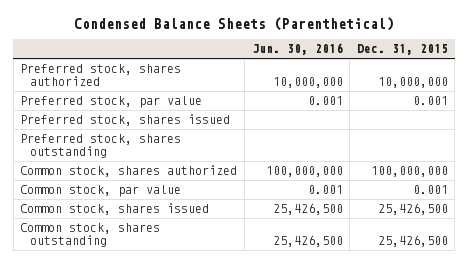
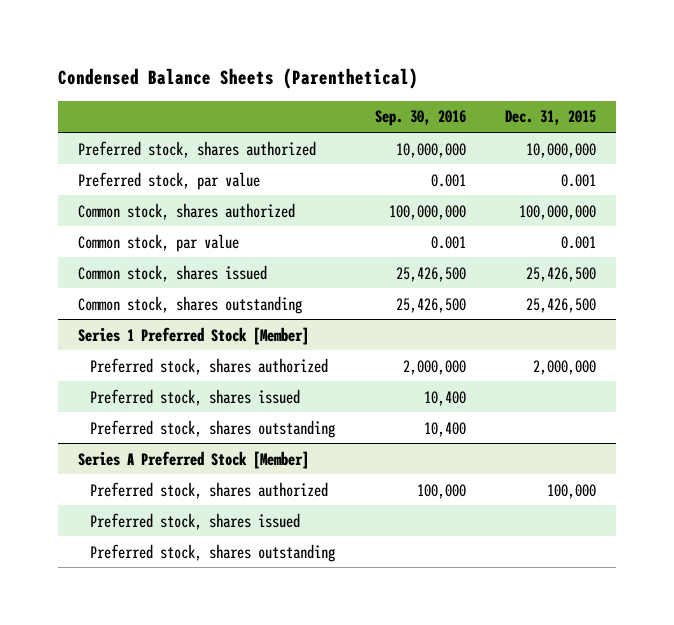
- | Jun. 30, 2016 | Dec. 31, 2015
+ | Sep. 30, 2016 | Dec. 31, 2015
- Preferred stock, shares issued
- Preferred stock, shares outstanding
+ Series 1 Preferred Stock [Member]
+ Preferred stock, shares authorized | 2,000,000 | 2,000,000
+ Preferred stock, shares issued | 10,400 |
+ Preferred stock, shares outstanding | 10,400 |
+ Series A Preferred Stock [Member]
+ Preferred stock, shares authorized | 100,000 | 100,000
+ Preferred stock, shares issued
+ Preferred stock, shares outstanding

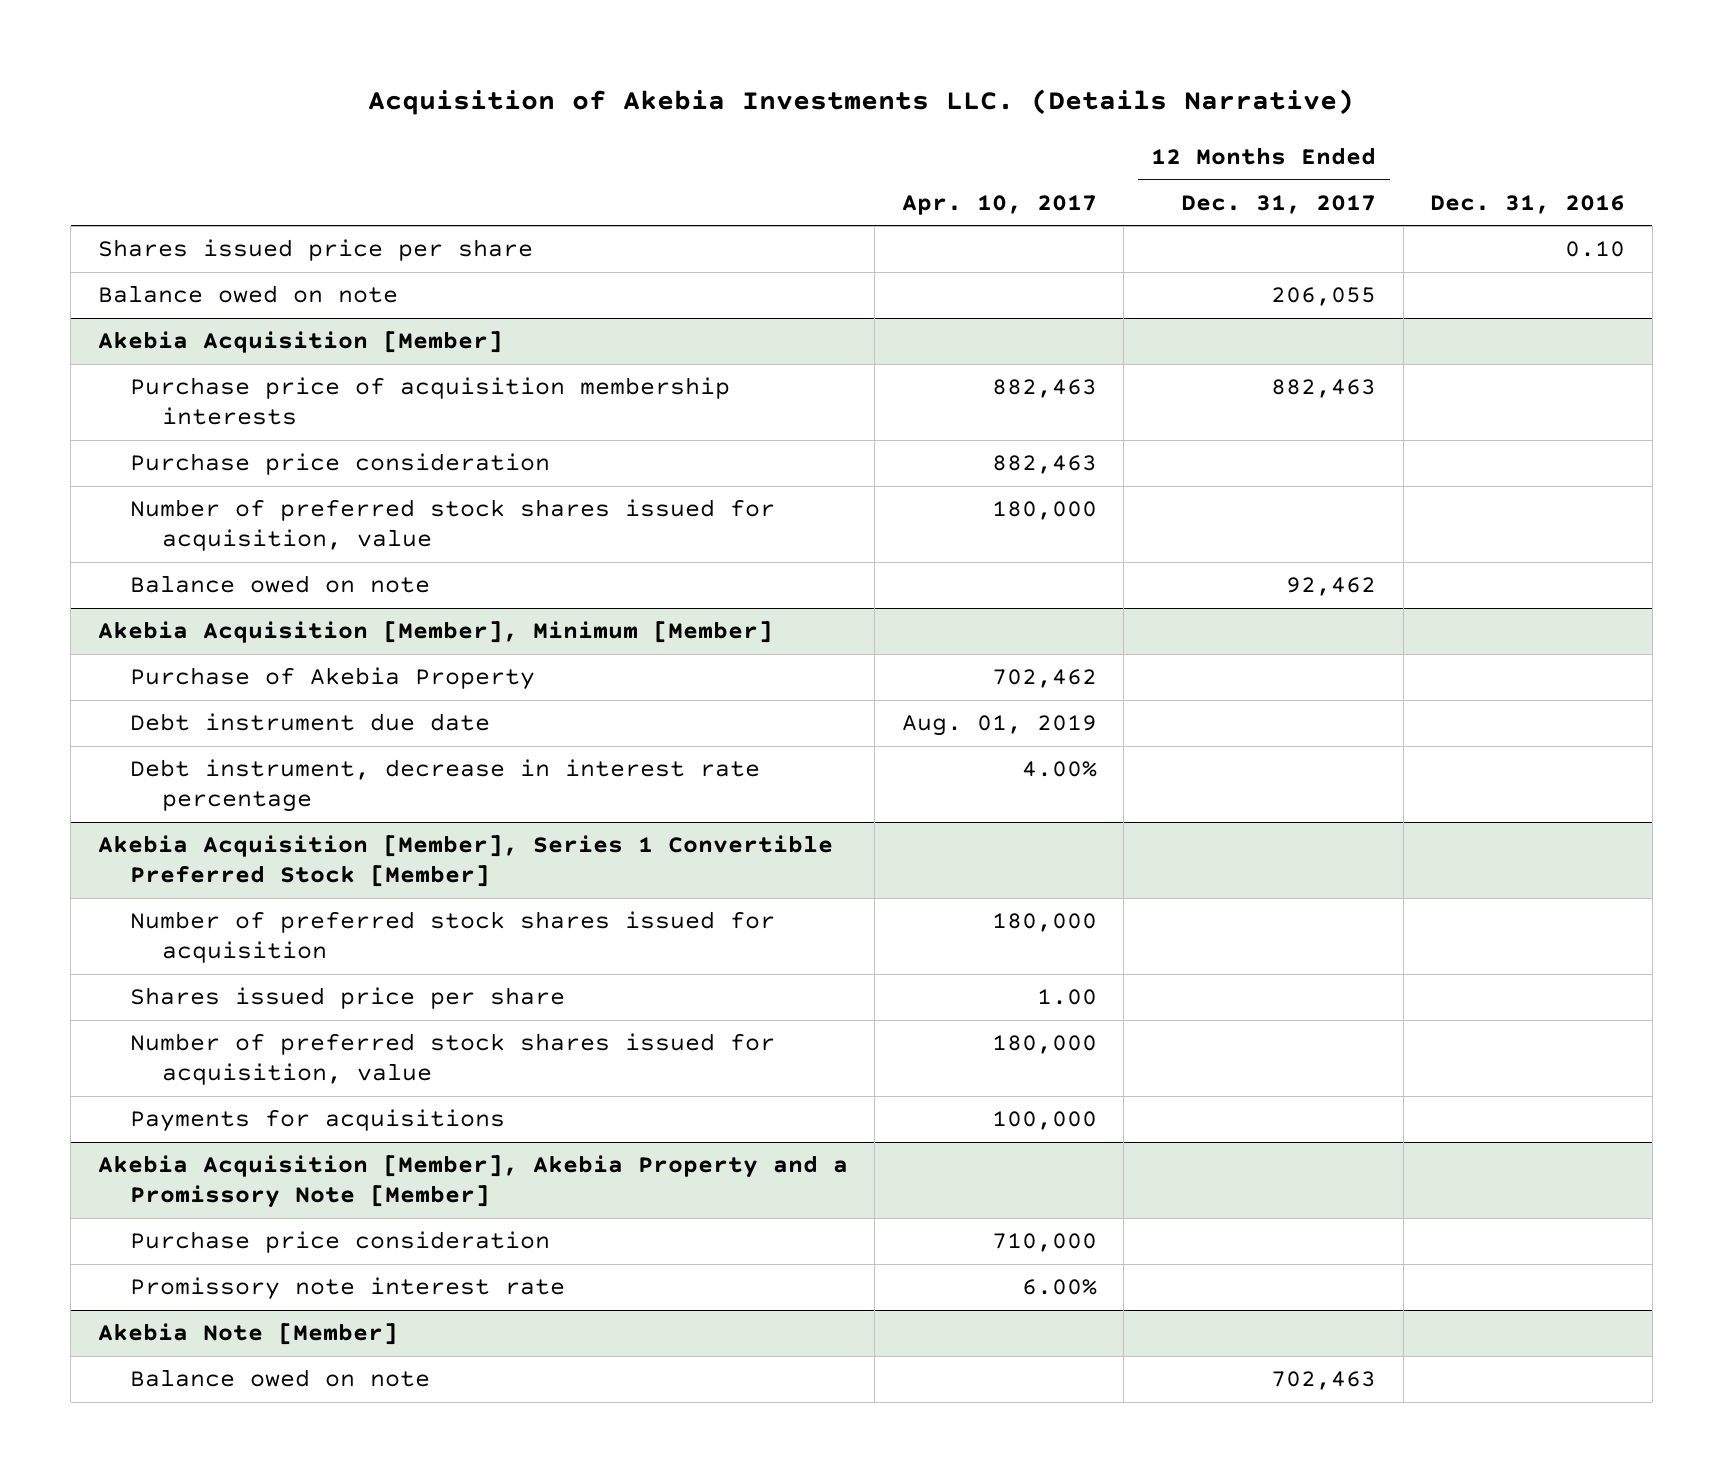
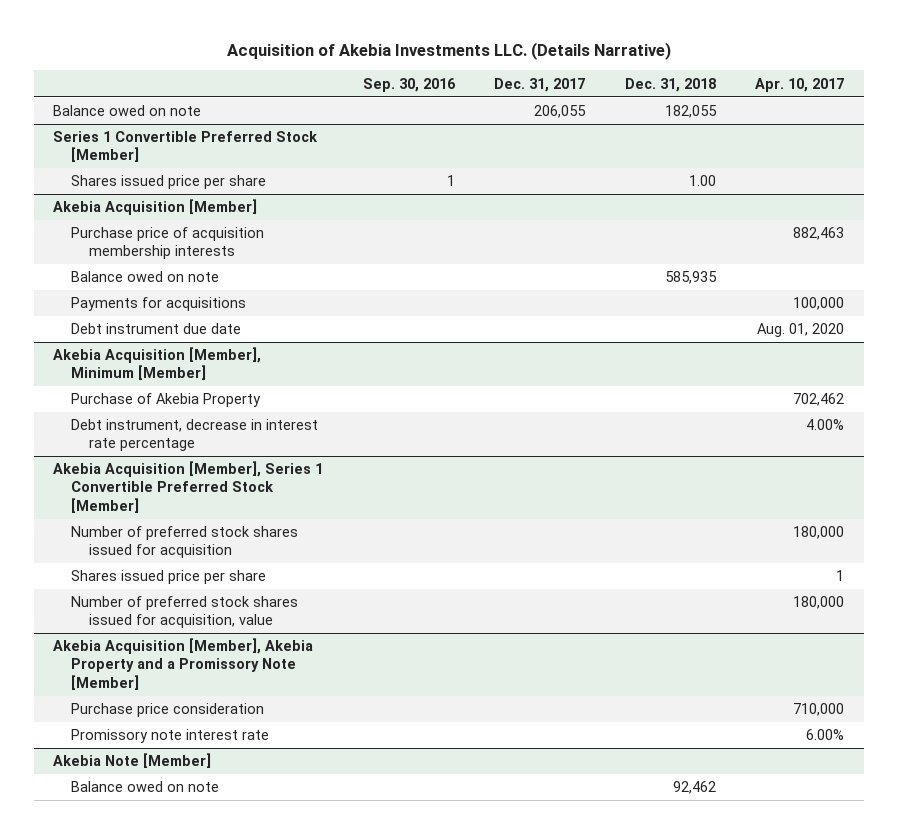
- | Apr. 10, 2017 | 12 Months Ended Dec. 31, 2017 | Dec. 31, 2016
+ | Sep. 30, 2016 | Dec. 31, 2017 | Dec. 31, 2018 | Apr. 10, 2017
- Shares issued price per share | | | 0.10
+ Series 1 Convertible Preferred Stock [Member]
+ Shares issued price per share | 1 | | 1.00 |
@ Akebia Acquisition [Member]
- Purchase price consideration | 882,463 | |
- Number of preferred stock shares issued for acquisition, value | 180,000 | |
+ Payments for acquisitions | | | | 100,000
+ Debt instrument due date | | | | Aug. 01, 2020
@ Akebia Acquisition [Member], Minimum [Member]
- Debt instrument due date | Aug. 01, 2019 | |
@ Akebia Acquisition [Member], Series 1 Convertible Preferred Stock [Member]
- Shares issued price per share | 1.00 | |
+ Shares issued price per share | | | | 1
- Payments for acquisitions | 100,000 | |

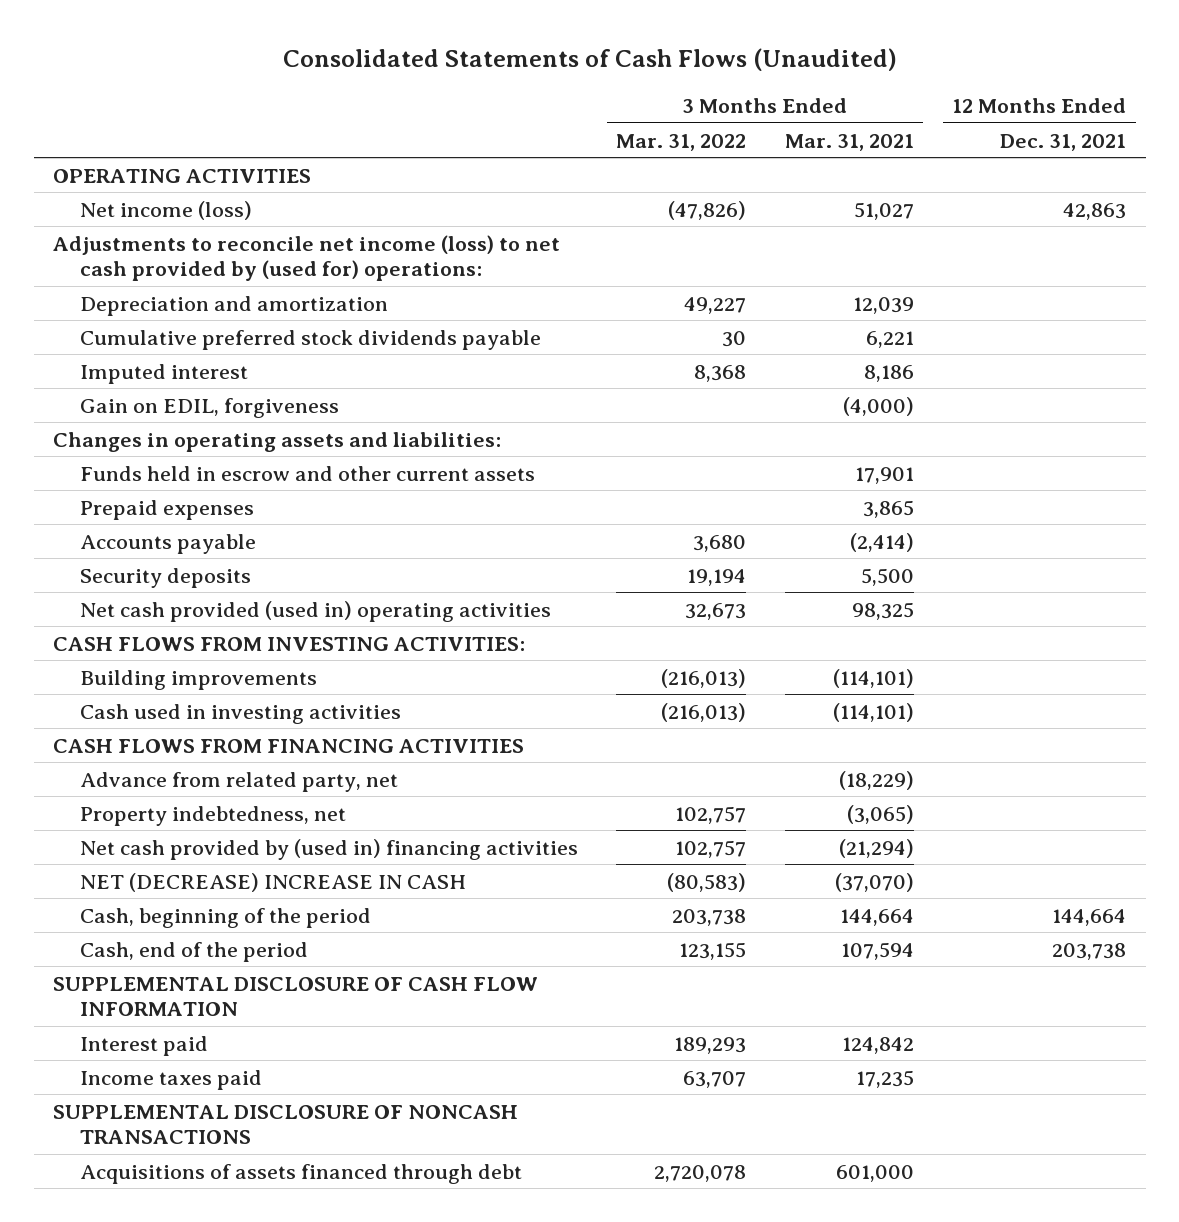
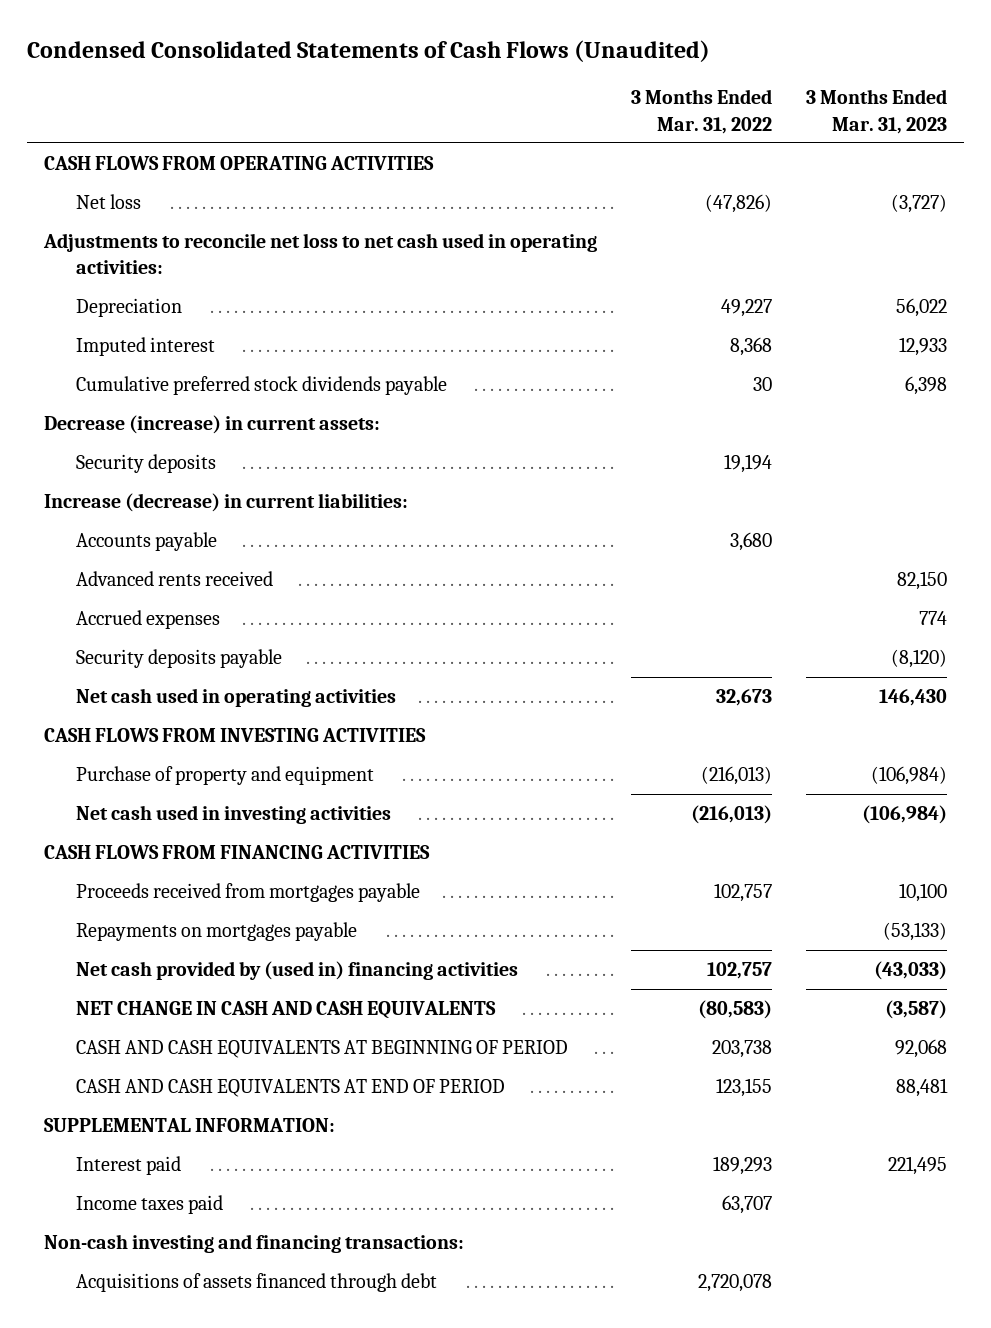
- Consolidated Statements of Cash Flows (Unaudited)
+ Condensed Consolidated Statements of Cash Flows (Unaudited)
- | 3 Months Ended Mar. 31, 2022 | 3 Months Ended Mar. 31, 2021 | 12 Months Ended Dec. 31, 2021
+ | 3 Months Ended Mar. 31, 2022 | 3 Months Ended Mar. 31, 2023
- OPERATING ACTIVITIES
- Net income (loss) | (47,826) | 51,027 | 42,863
- Adjustments to reconcile net income (loss) to net cash provided by (used for) operations:
- Depreciation and amortization | 49,227 | 12,039 |
+ CASH FLOWS FROM OPERATING ACTIVITIES
+ Net loss | (47,826) | (3,727)
+ Adjustments to reconcile net loss to net cash used in operating activities:
+ Depreciation | 49,227 | 56,022
- Gain on EDIL, forgiveness | | (4,000) |
- Changes in operating assets and liabilities:
- Funds held in escrow and other current assets | | 17,901 |
- Prepaid expenses | | 3,865 |
moved down: Cumulative preferred stock dividends payable | 30 | 6,398
+ Decrease (increase) in current assets:
- Net cash provided (used in) operating activities | 32,673 | 98,325 |
- CASH FLOWS FROM INVESTING ACTIVITIES:
- Building improvements | (216,013) | (114,101) |
- Cash used in investing activities | (216,013) | (114,101) |
+ Increase (decrease) in current liabilities:
moved down: Accounts payable | 3,680 |
+ Advanced rents received | | 82,150
+ Accrued expenses | | 774
+ Security deposits payable | | (8,120)
+ Net cash used in operating activities | 32,673 | 146,430
+ CASH FLOWS FROM INVESTING ACTIVITIES
+ Purchase of property and equipment | (216,013) | (106,984)
+ Net cash used in investing activities | (216,013) | (106,984)
- Advance from related party, net | | (18,229) |
- Property indebtedness, net | 102,757 | (3,065) |
+ Proceeds received from mortgages payable | 102,757 | 10,100
+ Repayments on mortgages payable | | (53,133)
- NET (DECREASE) INCREASE IN CASH | (80,583) | (37,070) |
- Cash, beginning of the period | 203,738 | 144,664 | 144,664
- Cash, end of the period | 123,155 | 107,594 | 203,738
- SUPPLEMENTAL DISCLOSURE OF CASH FLOW INFORMATION
+ NET CHANGE IN CASH AND CASH EQUIVALENTS | (80,583) | (3,587)
+ CASH AND CASH EQUIVALENTS AT BEGINNING OF PERIOD | 203,738 | 92,068
+ CASH AND CASH EQUIVALENTS AT END OF PERIOD | 123,155 | 88,481
+ SUPPLEMENTAL INFORMATION:
- SUPPLEMENTAL DISCLOSURE OF NONCASH TRANSACTIONS
+ Non-cash investing and financing transactions:

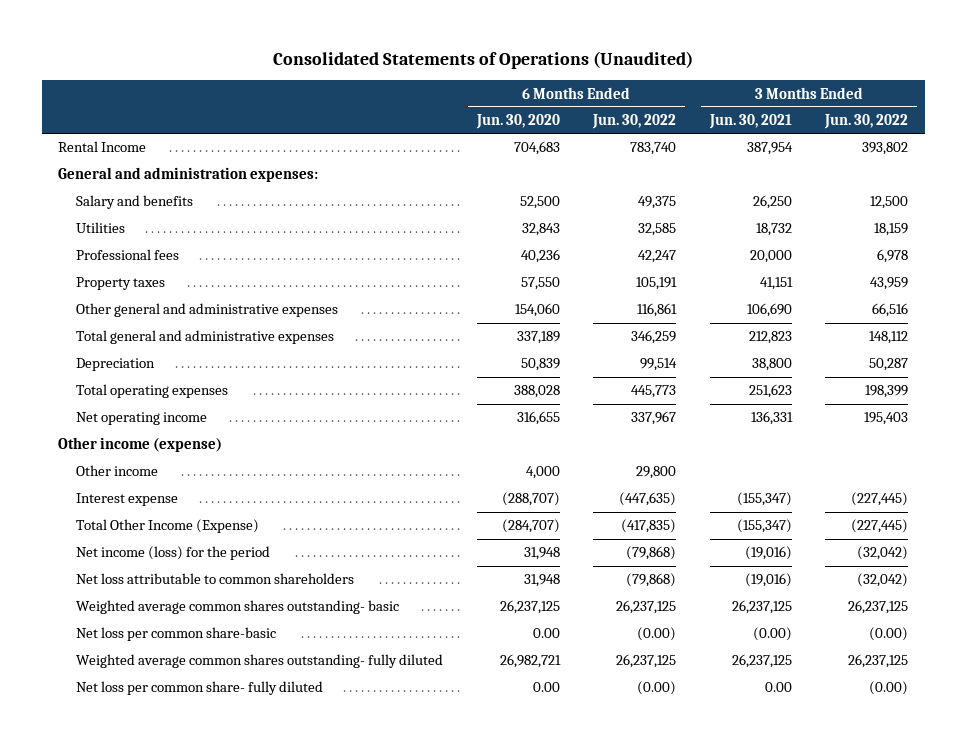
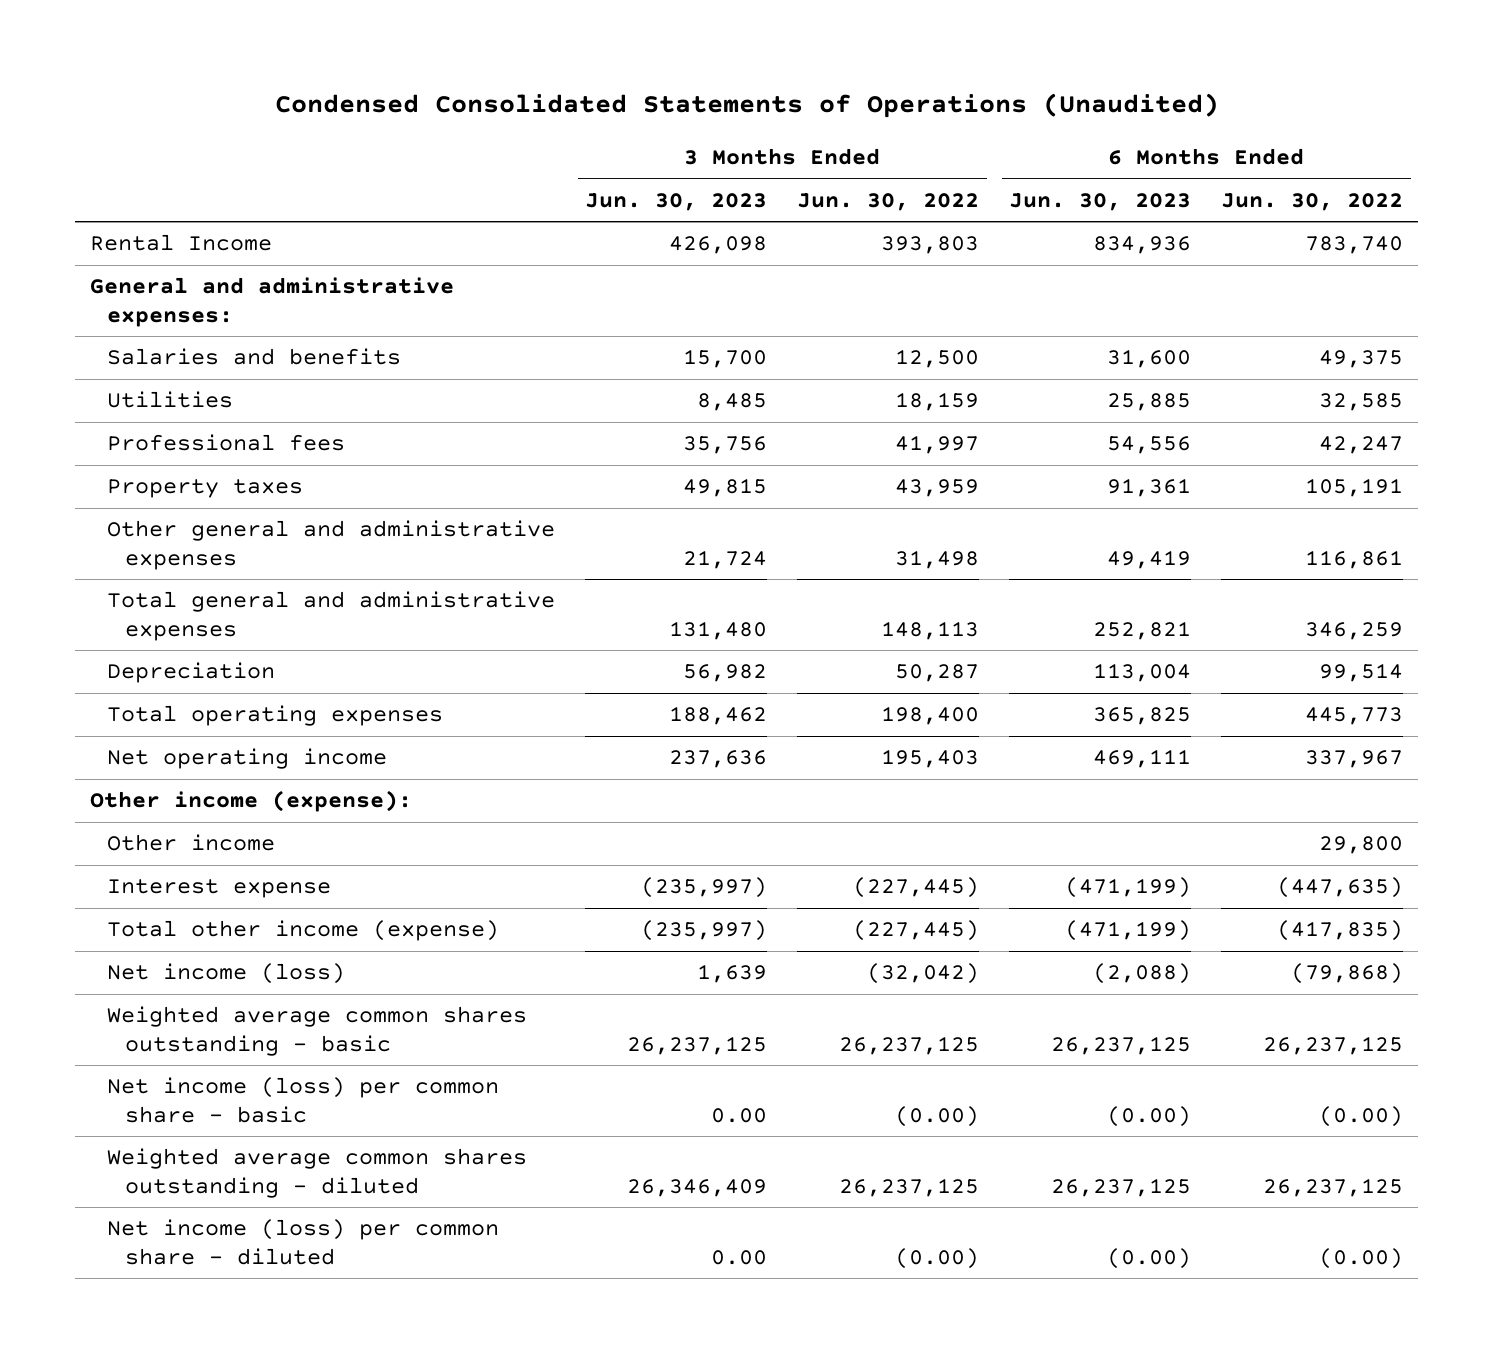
- Consolidated Statements of Operations (Unaudited)
+ Condensed Consolidated Statements of Operations (Unaudited)
- | 6 Months Ended Jun. 30, 2020 | 6 Months Ended Jun. 30, 2022 | 3 Months Ended Jun. 30, 2021 | 3 Months Ended Jun. 30, 2022
+ | 3 Months Ended Jun. 30, 2023 | 3 Months Ended Jun. 30, 2022 | 6 Months Ended Jun. 30, 2023 | 6 Months Ended Jun. 30, 2022
- Rental Income | 704,683 | 783,740 | 387,954 | 393,802
- General and administration expenses:
- Salary and benefits | 52,500 | 49,375 | 26,250 | 12,500
+ Rental Income | 426,098 | 393,803 | 834,936 | 783,740
+ General and administrative expenses:
+ Salaries and benefits | 15,700 | 12,500 | 31,600 | 49,375
- Professional fees | 40,236 | 42,247 | 20,000 | 6,978
+ Professional fees | 35,756 | 41,997 | 54,556 | 42,247
- Other general and administrative expenses | 154,060 | 116,861 | 106,690 | 66,516
- Total general and administrative expenses | 337,189 | 346,259 | 212,823 | 148,112
+ Other general and administrative expenses | 21,724 | 31,498 | 49,419 | 116,861
+ Total general and administrative expenses | 131,480 | 148,113 | 252,821 | 346,259
- Total operating expenses | 388,028 | 445,773 | 251,623 | 198,399
+ Total operating expenses | 188,462 | 198,400 | 365,825 | 445,773
- Other income (expense)
+ Other income (expense):
- Total Other Income (Expense) | (284,707) | (417,835) | (155,347) | (227,445)
- Net income (loss) for the period | 31,948 | (79,868) | (19,016) | (32,042)
- Net loss attributable to common shareholders | 31,948 | (79,868) | (19,016) | (32,042)
- Weighted average common shares outstanding- basic | 26,237,125 | 26,237,125 | 26,237,125 | 26,237,125
- Net loss per common share-basic | 0.00 | (0.00) | (0.00) | (0.00)
- Weighted average common shares outstanding- fully diluted | 26,982,721 | 26,237,125 | 26,237,125 | 26,237,125
- Net loss per common share- fully diluted | 0.00 | (0.00) | 0.00 | (0.00)
+ Total other income (expense) | (235,997) | (227,445) | (471,199) | (417,835)
+ Net income (loss) | 1,639 | (32,042) | (2,088) | (79,868)
+ Weighted average common shares outstanding - basic | 26,237,125 | 26,237,125 | 26,237,125 | 26,237,125
+ Net income (loss) per common share - basic | 0.00 | (0.00) | (0.00) | (0.00)
+ Weighted average common shares outstanding - diluted | 26,346,409 | 26,237,125 | 26,237,125 | 26,237,125
+ Net income (loss) per common share - diluted | 0.00 | (0.00) | (0.00) | (0.00)

